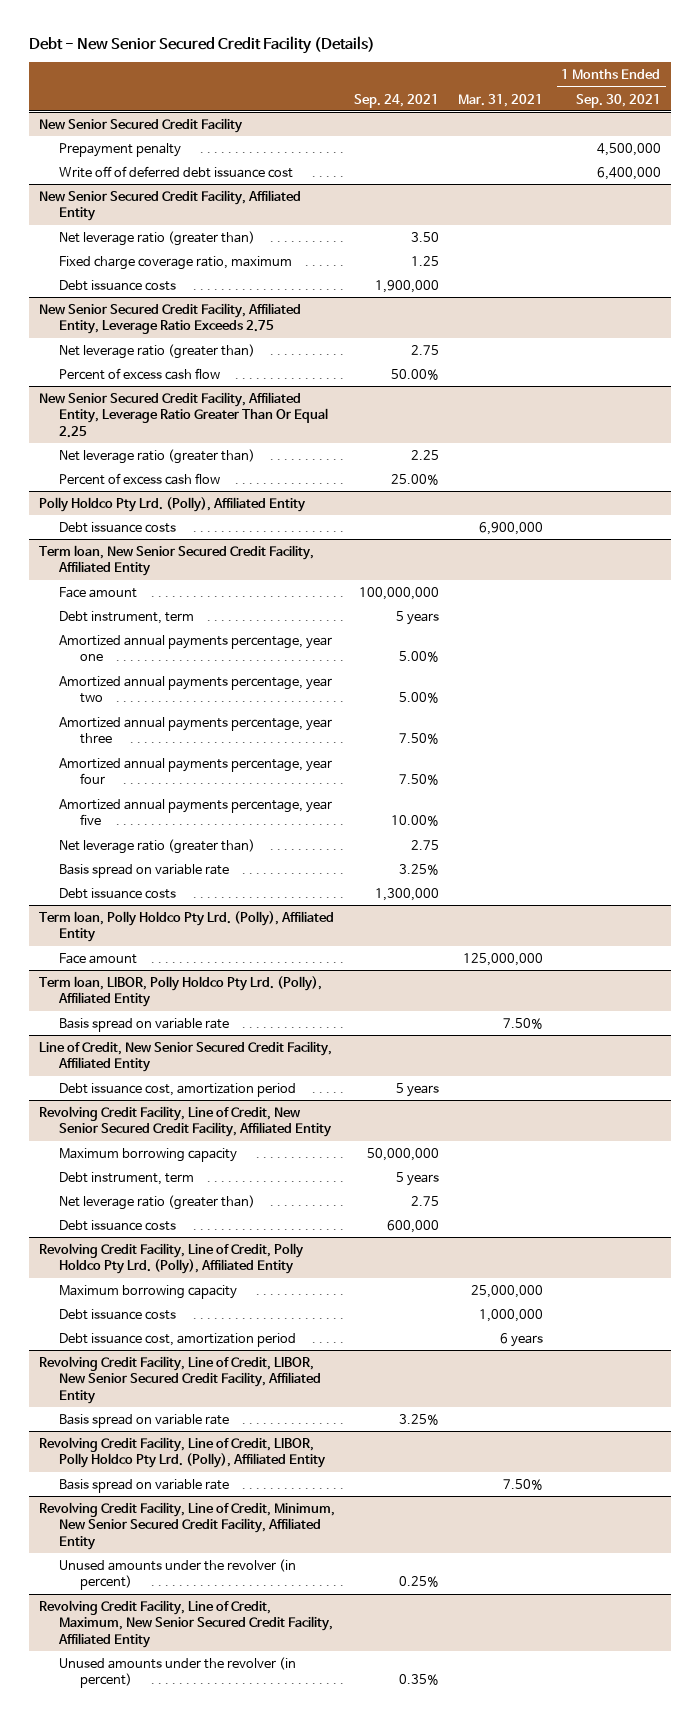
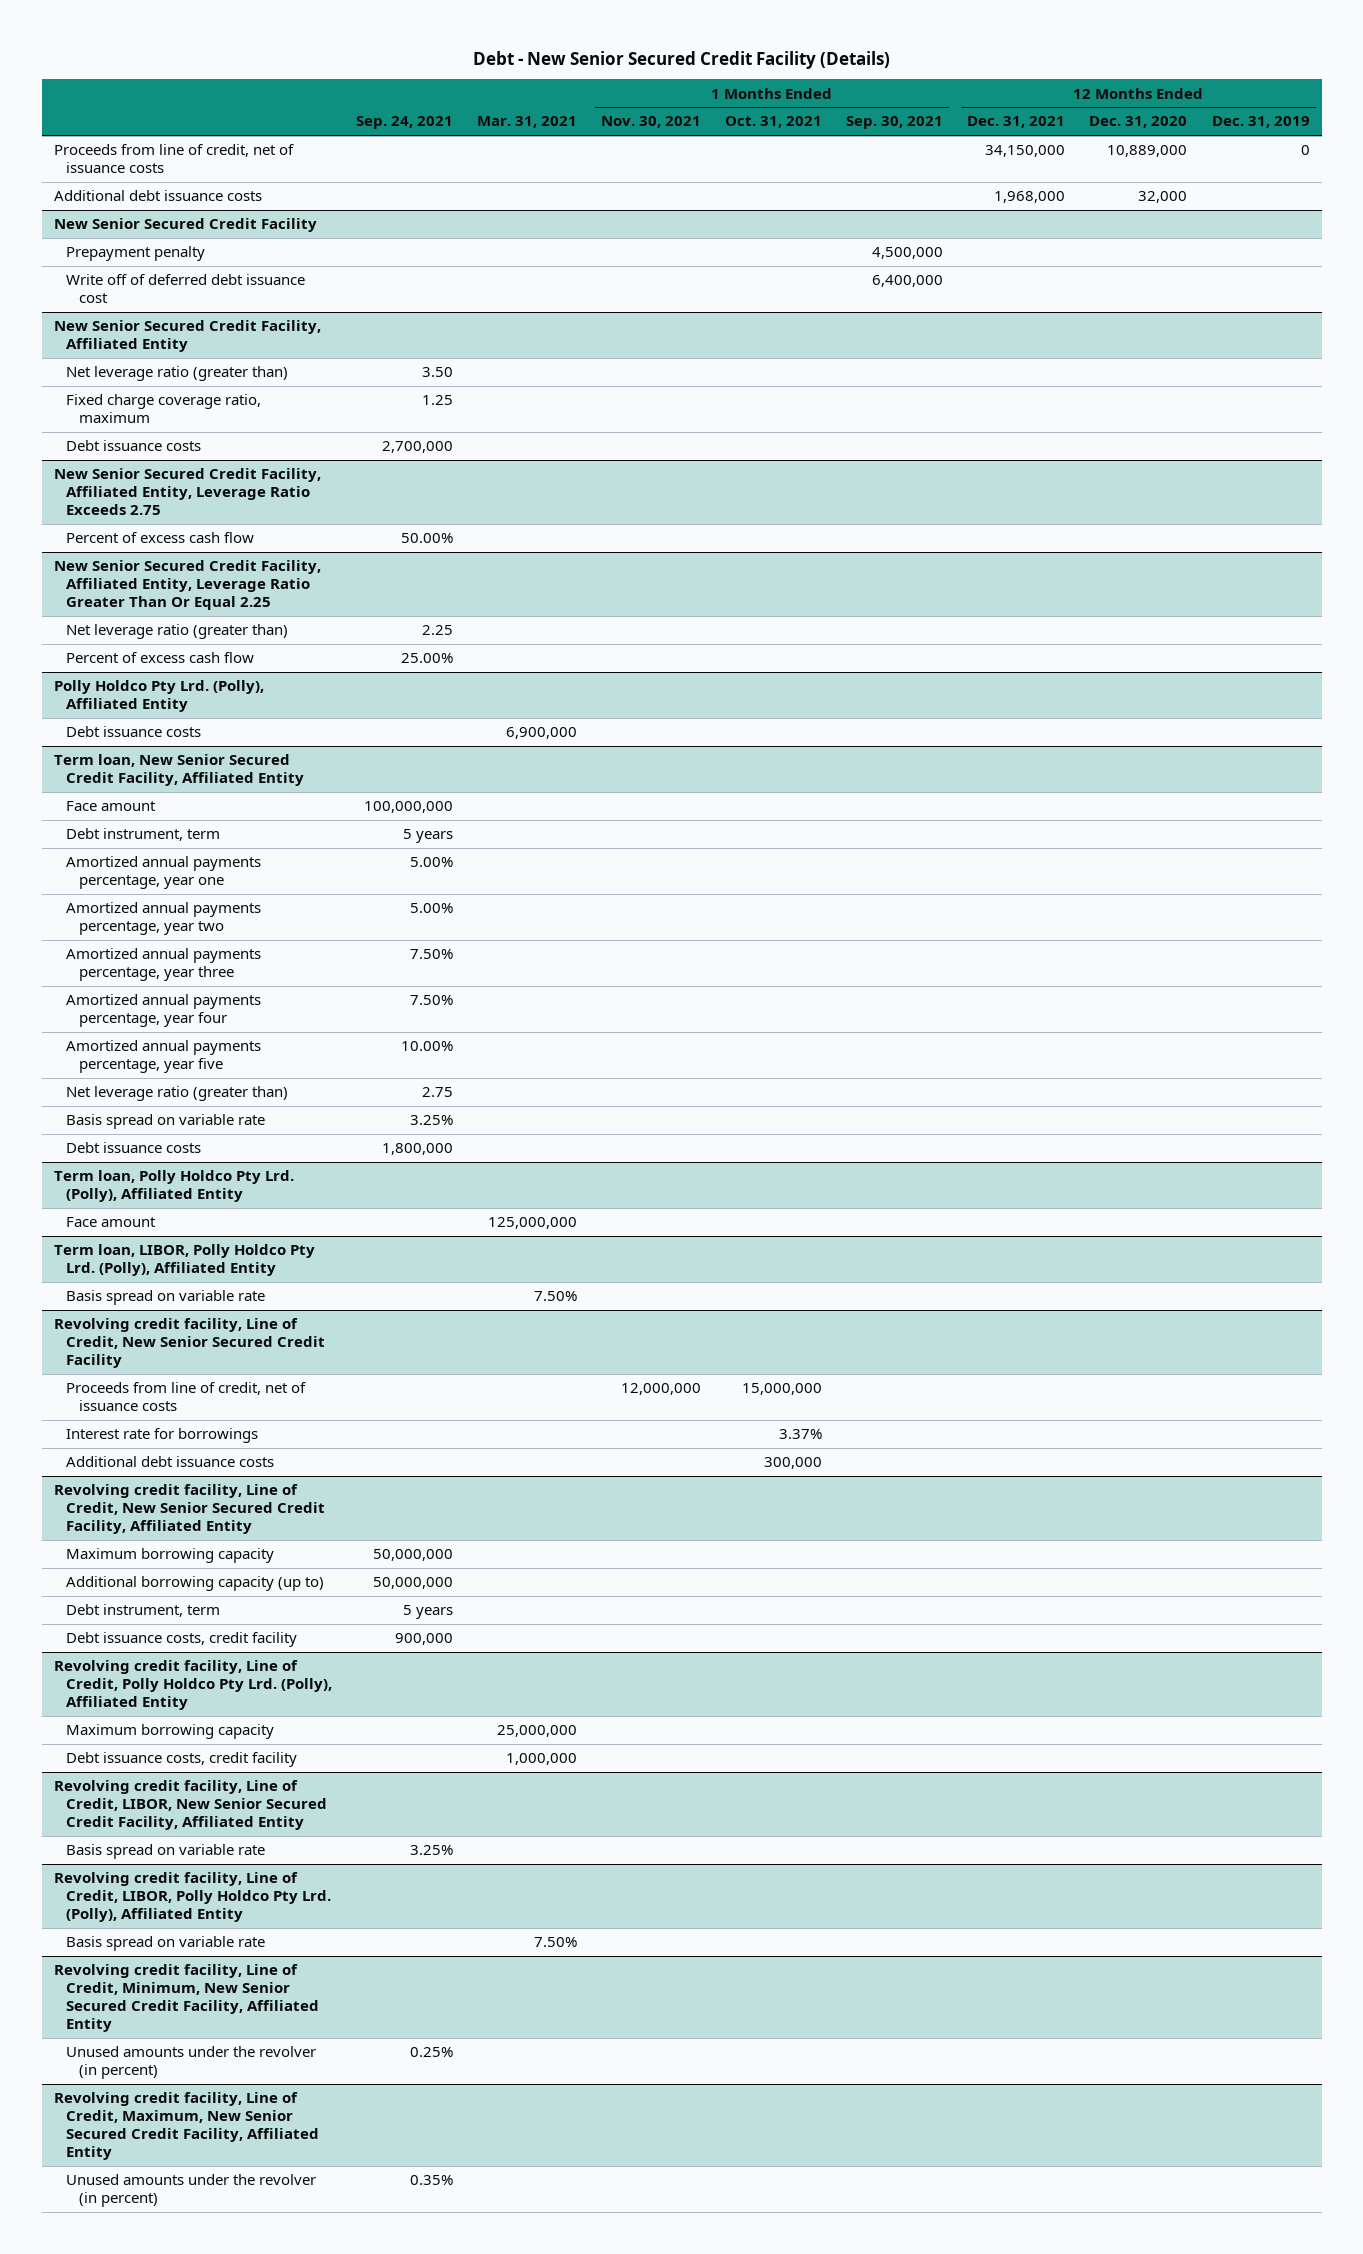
- | Sep. 24, 2021 | Mar. 31, 2021 | 1 Months Ended Sep. 30, 2021
+ | Sep. 24, 2021 | Mar. 31, 2021 | 1 Months Ended Nov. 30, 2021 | 1 Months Ended Oct. 31, 2021 | 1 Months Ended Sep. 30, 2021 | 12 Months Ended Dec. 31, 2021 | 12 Months Ended Dec. 31, 2020 | 12 Months Ended Dec. 31, 2019
+ Proceeds from line of credit, net of issuance costs | | | | | | 34,150,000 | 10,889,000 | 0
+ Additional debt issuance costs | | | | | | 1,968,000 | 32,000 |
@ New Senior Secured Credit Facility, Affiliated Entity
- Debt issuance costs | 1,900,000 | |
+ Debt issuance costs | 2,700,000 | | | | | | |
@ New Senior Secured Credit Facility, Affiliated Entity, Leverage Ratio Exceeds 2.75
- Net leverage ratio (greater than) | 2.75 | |
@ Term loan, New Senior Secured Credit Facility, Affiliated Entity
- Debt issuance costs | 1,300,000 | |
+ Debt issuance costs | 1,800,000 | | | | | | |
- Line of Credit, New Senior Secured Credit Facility, Affiliated Entity
- Debt issuance cost, amortization period | 5 years | |
- Revolving Credit Facility, Line of Credit, New Senior Secured Credit Facility, Affiliated Entity
+ Revolving credit facility, Line of Credit, New Senior Secured Credit Facility
+ Proceeds from line of credit, net of issuance costs | | | 12,000,000 | 15,000,000 | | | |
+ Interest rate for borrowings | | | | 3.37% | | | |
+ Additional debt issuance costs | | | | 300,000 | | | |
+ Revolving credit facility, Line of Credit, New Senior Secured Credit Facility, Affiliated Entity
+ Additional borrowing capacity (up to) | 50,000,000 | | | | | | |
- Net leverage ratio (greater than) | 2.75 | |
- Debt issuance costs | 600,000 | |
- Revolving Credit Facility, Line of Credit, Polly Holdco Pty Lrd. (Polly), Affiliated Entity
+ Debt issuance costs, credit facility | 900,000 | | | | | | |
+ Revolving credit facility, Line of Credit, Polly Holdco Pty Lrd. (Polly), Affiliated Entity
- Debt issuance costs | | 1,000,000 |
- Debt issuance cost, amortization period | | 6 years |
- Revolving Credit Facility, Line of Credit, LIBOR, New Senior Secured Credit Facility, Affiliated Entity
+ Debt issuance costs, credit facility | | 1,000,000 | | | | | |
+ Revolving credit facility, Line of Credit, LIBOR, New Senior Secured Credit Facility, Affiliated Entity
- Revolving Credit Facility, Line of Credit, LIBOR, Polly Holdco Pty Lrd. (Polly), Affiliated Entity
+ Revolving credit facility, Line of Credit, LIBOR, Polly Holdco Pty Lrd. (Polly), Affiliated Entity
- Revolving Credit Facility, Line of Credit, Minimum, New Senior Secured Credit Facility, Affiliated Entity
+ Revolving credit facility, Line of Credit, Minimum, New Senior Secured Credit Facility, Affiliated Entity
- Revolving Credit Facility, Line of Credit, Maximum, New Senior Secured Credit Facility, Affiliated Entity
+ Revolving credit facility, Line of Credit, Maximum, New Senior Secured Credit Facility, Affiliated Entity

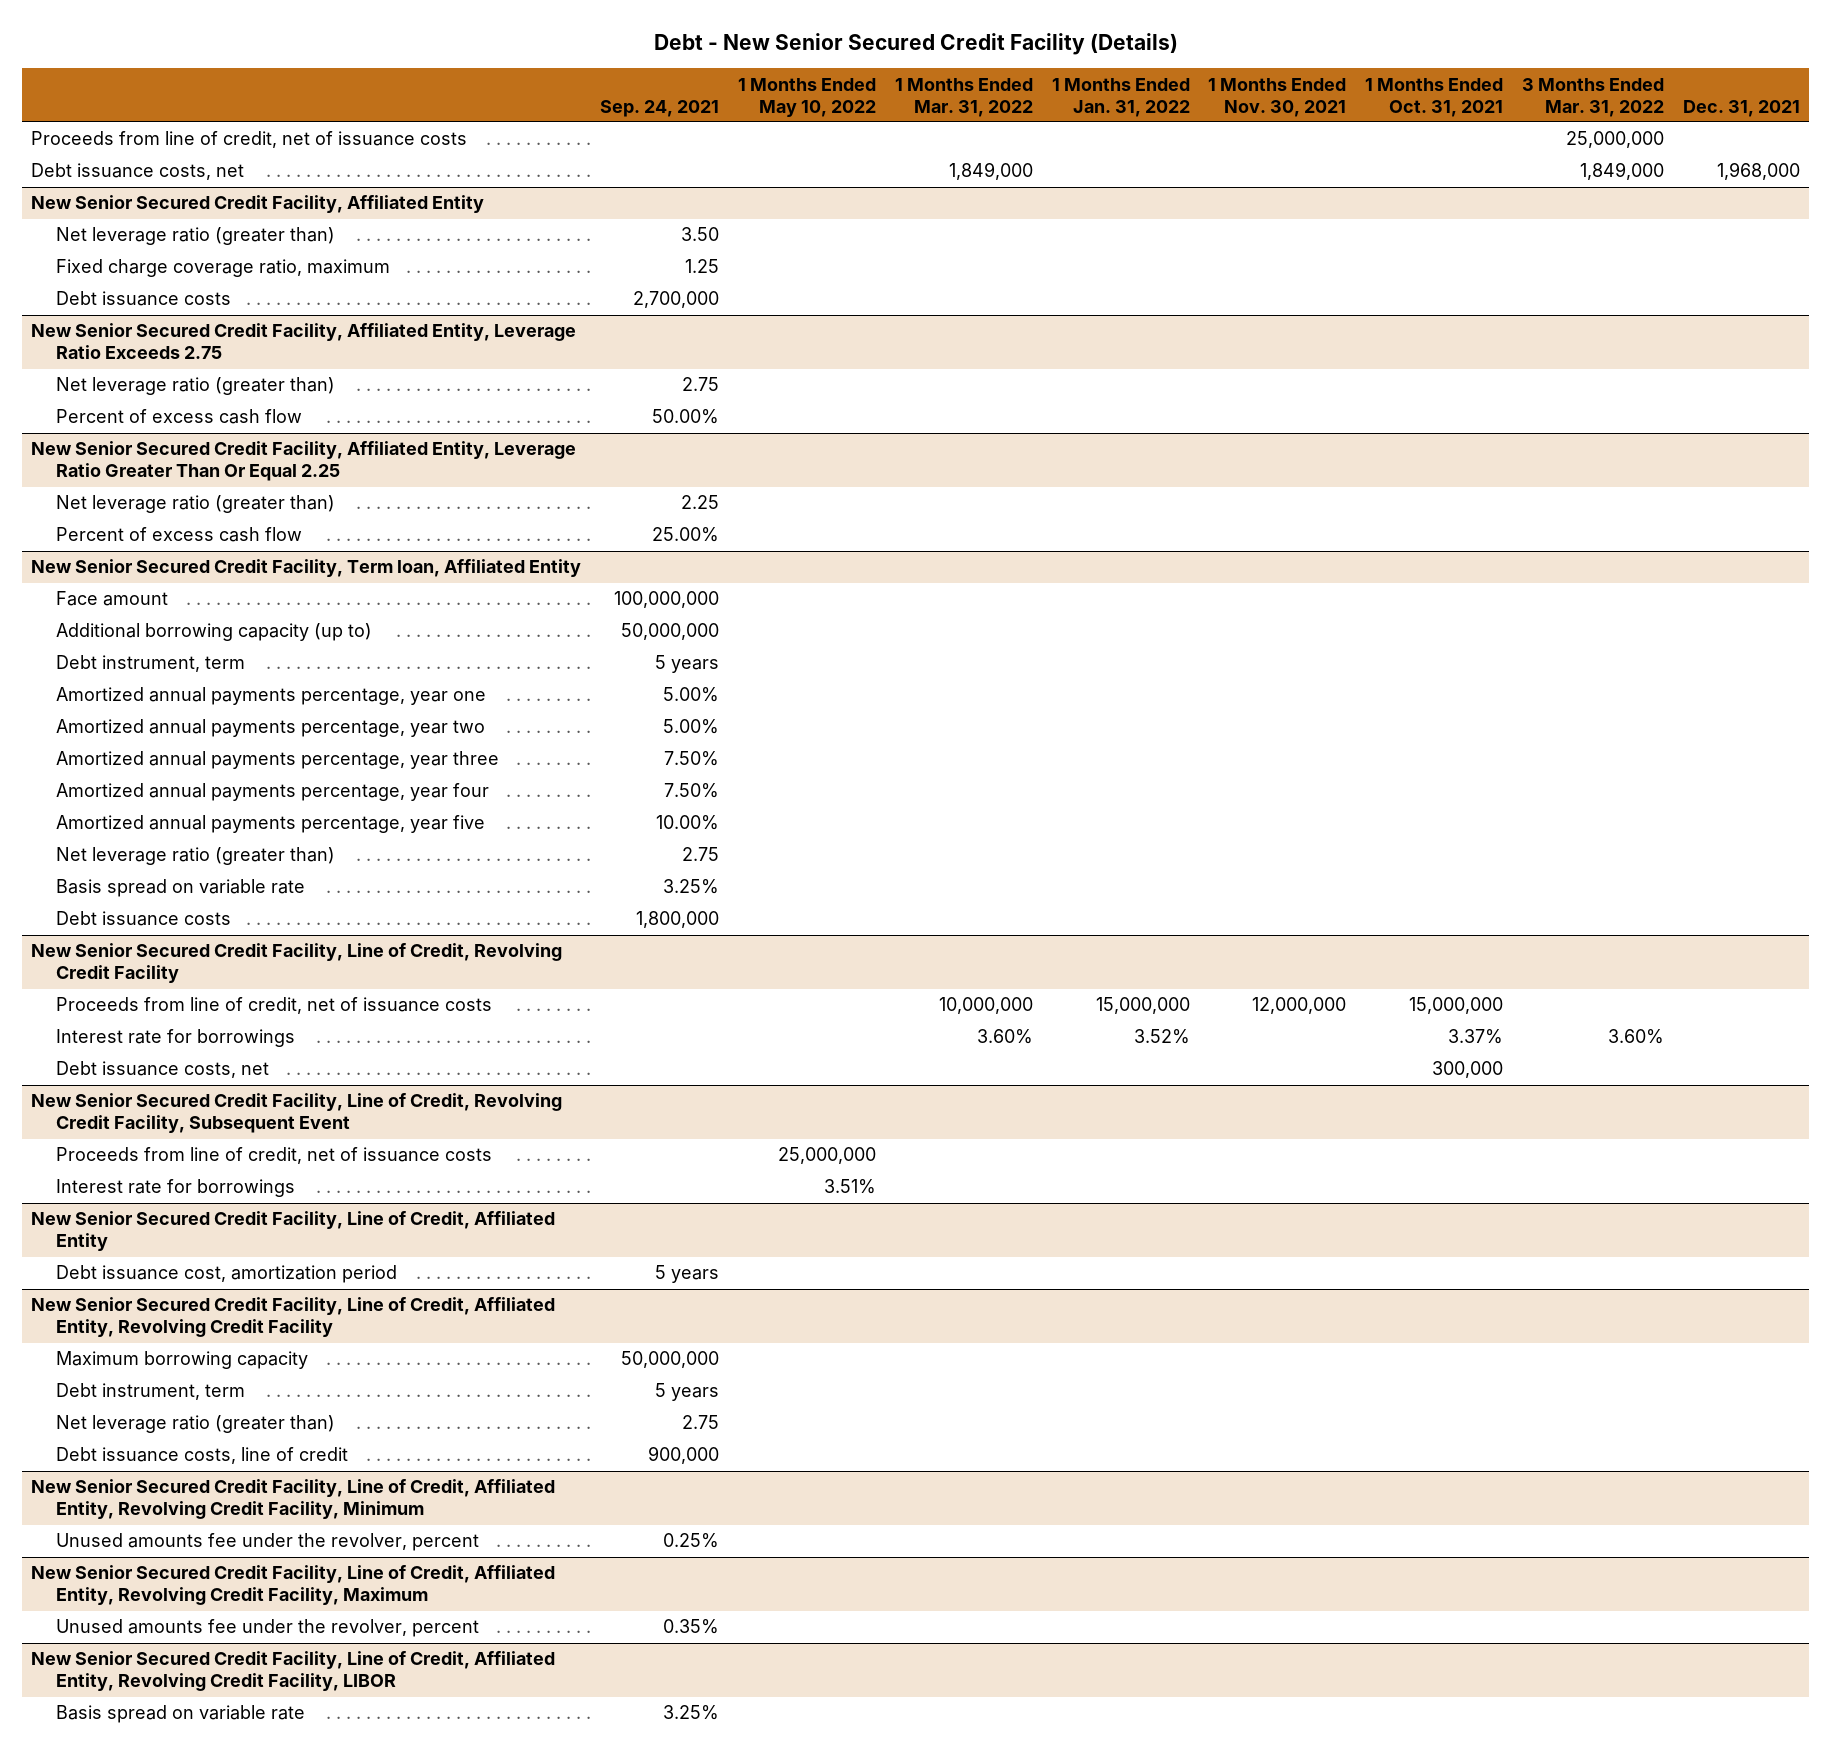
- | Sep. 24, 2021 | Mar. 31, 2021 | 1 Months Ended Nov. 30, 2021 | 1 Months Ended Oct. 31, 2021 | 1 Months Ended Sep. 30, 2021 | 12 Months Ended Dec. 31, 2021 | 12 Months Ended Dec. 31, 2020 | 12 Months Ended Dec. 31, 2019
+ | Sep. 24, 2021 | 1 Months Ended May 10, 2022 | 1 Months Ended Mar. 31, 2022 | 1 Months Ended Jan. 31, 2022 | 1 Months Ended Nov. 30, 2021 | 1 Months Ended Oct. 31, 2021 | 3 Months Ended Mar. 31, 2022 | Dec. 31, 2021
- Additional debt issuance costs | | | | | | 1,968,000 | 32,000 |
- New Senior Secured Credit Facility
- Prepayment penalty | | | | | 4,500,000 | | |
- Write off of deferred debt issuance cost | | | | | 6,400,000 | | |
+ Debt issuance costs, net | | | 1,849,000 | | | | 1,849,000 | 1,968,000
@ New Senior Secured Credit Facility, Affiliated Entity, Leverage Ratio Exceeds 2.75
+ Net leverage ratio (greater than) | 2.75 | | | | | | |
- Polly Holdco Pty Lrd. (Polly), Affiliated Entity
- Debt issuance costs | | 6,900,000 | | | | | |
- Term loan, New Senior Secured Credit Facility, Affiliated Entity
+ New Senior Secured Credit Facility, Term loan, Affiliated Entity
+ Additional borrowing capacity (up to) | 50,000,000 | | | | | | |
- Term loan, Polly Holdco Pty Lrd. (Polly), Affiliated Entity
- Face amount | | 125,000,000 | | | | | |
- Term loan, LIBOR, Polly Holdco Pty Lrd. (Polly), Affiliated Entity
- Basis spread on variable rate | | 7.50% | | | | | |
- Revolving credit facility, Line of Credit, New Senior Secured Credit Facility
+ New Senior Secured Credit Facility, Line of Credit, Revolving Credit Facility
- Additional debt issuance costs | | | | 300,000 | | | |
- Revolving credit facility, Line of Credit, New Senior Secured Credit Facility, Affiliated Entity
+ Debt issuance costs, net | | | | | | 300,000 | |
+ New Senior Secured Credit Facility, Line of Credit, Revolving Credit Facility, Subsequent Event
+ Proceeds from line of credit, net of issuance costs | | 25,000,000 | | | | | |
+ Interest rate for borrowings | | 3.51% | | | | | |
+ New Senior Secured Credit Facility, Line of Credit, Affiliated Entity
+ Debt issuance cost, amortization period | 5 years | | | | | | |
+ New Senior Secured Credit Facility, Line of Credit, Affiliated Entity, Revolving Credit Facility
- Additional borrowing capacity (up to) | 50,000,000 | | | | | | |
- Debt issuance costs, credit facility | 900,000 | | | | | | |
- Revolving credit facility, Line of Credit, Polly Holdco Pty Lrd. (Polly), Affiliated Entity
- Maximum borrowing capacity | | 25,000,000 | | | | | |
- Debt issuance costs, credit facility | | 1,000,000 | | | | | |
- Revolving credit facility, Line of Credit, LIBOR, New Senior Secured Credit Facility, Affiliated Entity
+ Net leverage ratio (greater than) | 2.75 | | | | | | |
+ Debt issuance costs, line of credit | 900,000 | | | | | | |
+ New Senior Secured Credit Facility, Line of Credit, Affiliated Entity, Revolving Credit Facility, Minimum
+ Unused amounts fee under the revolver, percent | 0.25% | | | | | | |
+ New Senior Secured Credit Facility, Line of Credit, Affiliated Entity, Revolving Credit Facility, Maximum
+ Unused amounts fee under the revolver, percent | 0.35% | | | | | | |
+ New Senior Secured Credit Facility, Line of Credit, Affiliated Entity, Revolving Credit Facility, LIBOR
- Revolving credit facility, Line of Credit, LIBOR, Polly Holdco Pty Lrd. (Polly), Affiliated Entity
- Basis spread on variable rate | | 7.50% | | | | | |
- Revolving credit facility, Line of Credit, Minimum, New Senior Secured Credit Facility, Affiliated Entity
- Unused amounts under the revolver (in percent) | 0.25% | | | | | | |
- Revolving credit facility, Line of Credit, Maximum, New Senior Secured Credit Facility, Affiliated Entity
- Unused amounts under the revolver (in percent) | 0.35% | | | | | | |

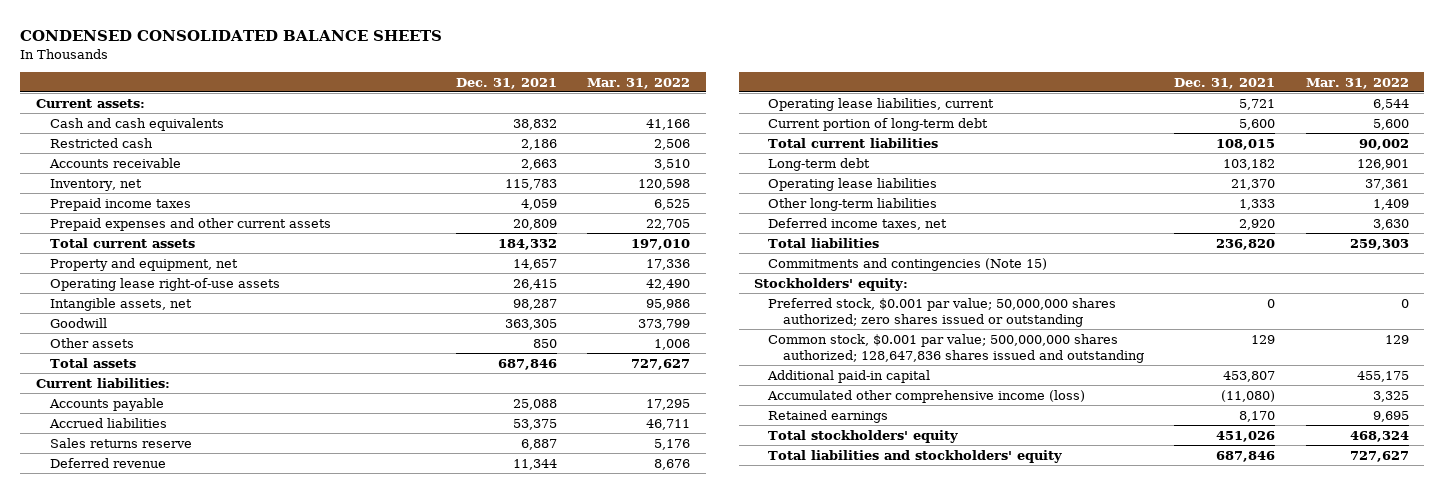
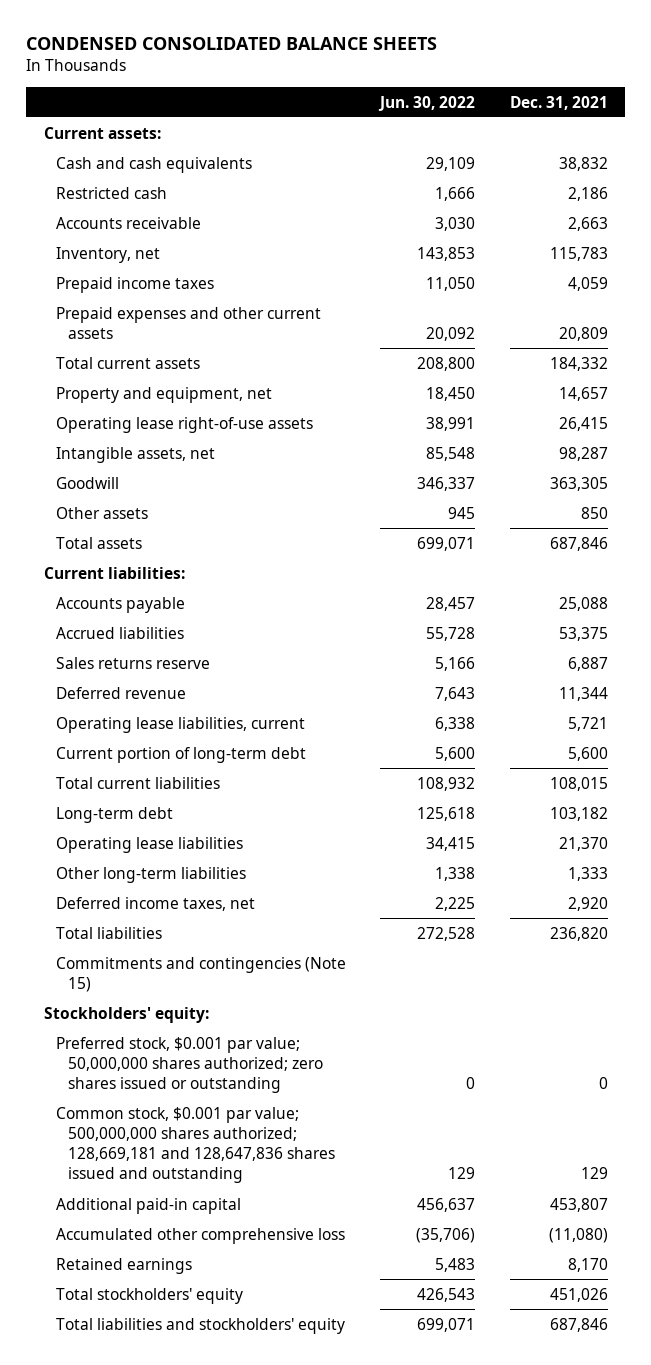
- | Dec. 31, 2021 | Mar. 31, 2022
+ | Jun. 30, 2022 | Dec. 31, 2021
- Common stock, $0.001 par value; 500,000,000 shares authorized; 128,647,836 shares issued and outstanding | 129 | 129
+ Common stock, $0.001 par value; 500,000,000 shares authorized; 128,669,181 and 128,647,836 shares issued and outstanding | 129 | 129
- Accumulated other comprehensive income (loss) | (11,080) | 3,325
+ Accumulated other comprehensive loss | (35,706) | (11,080)

